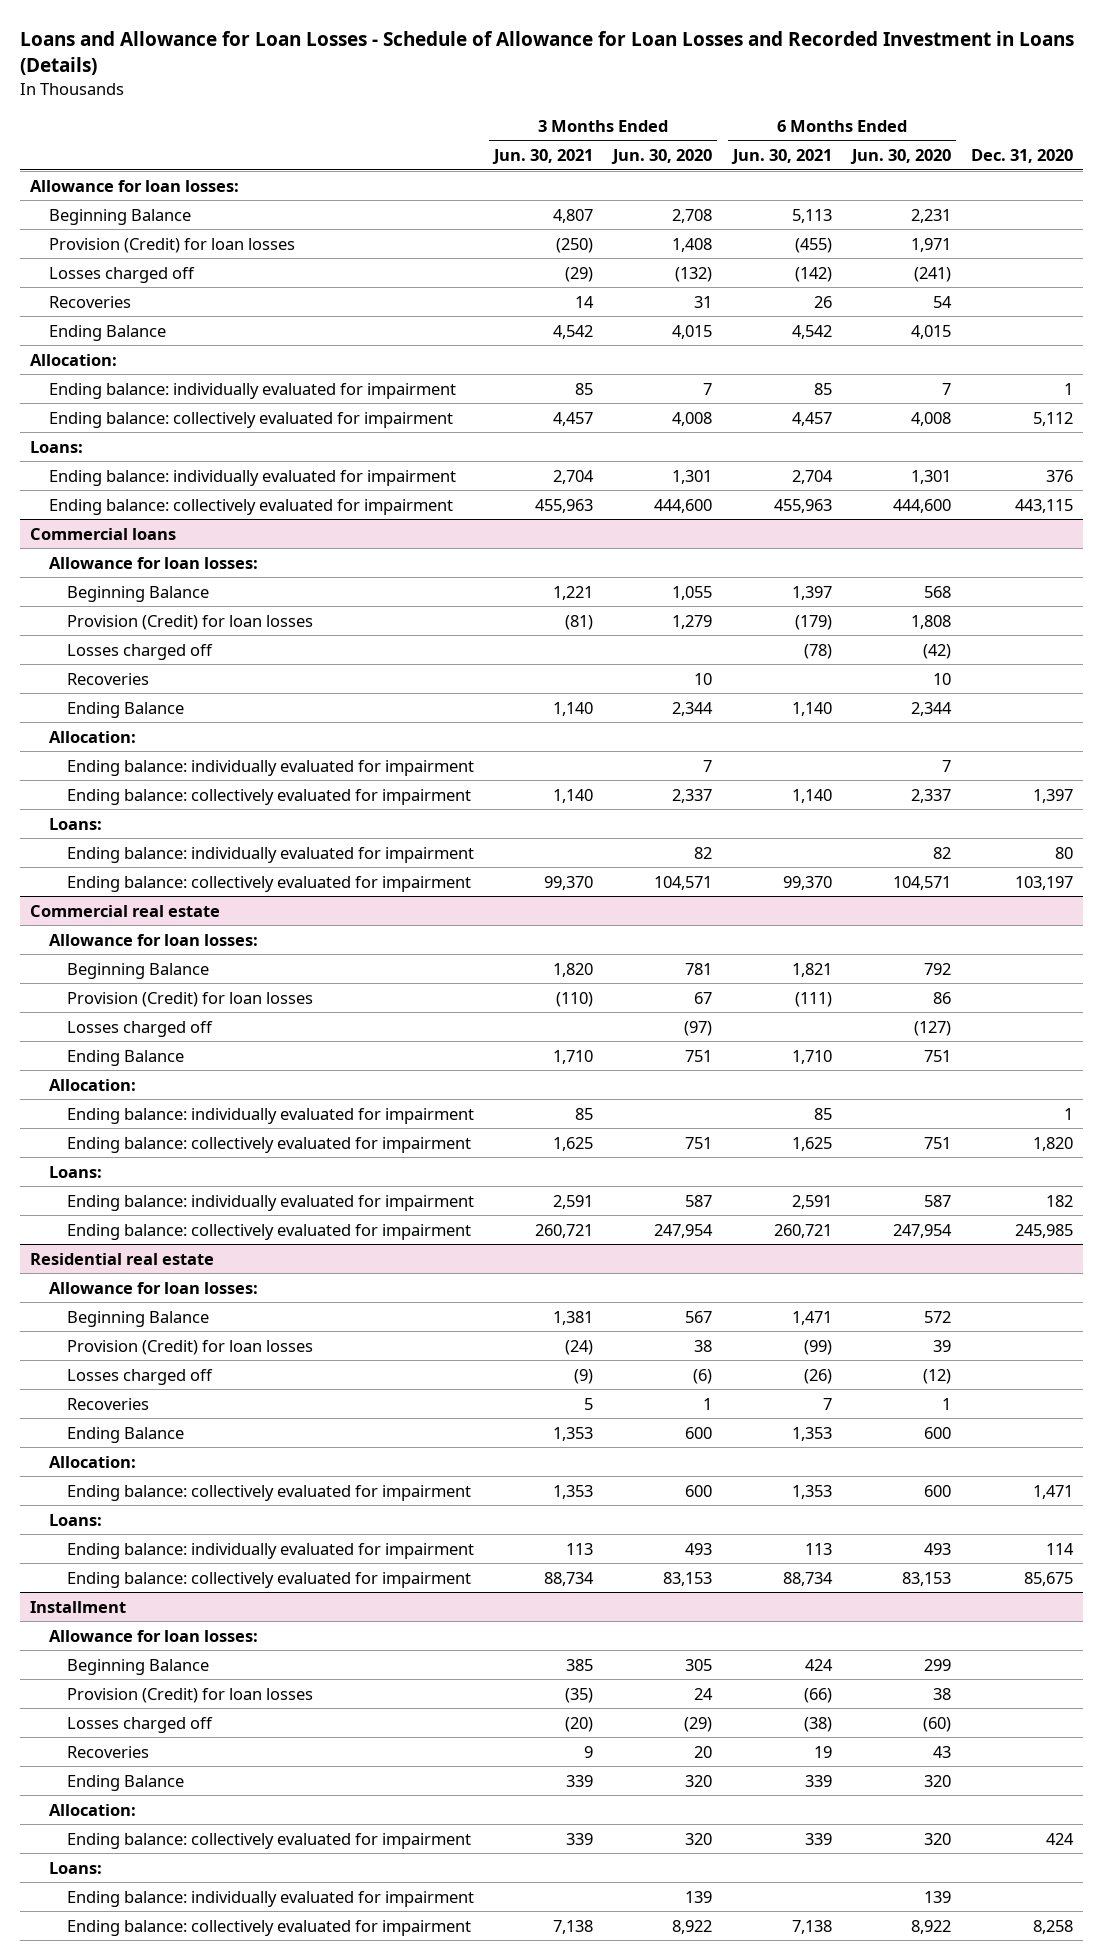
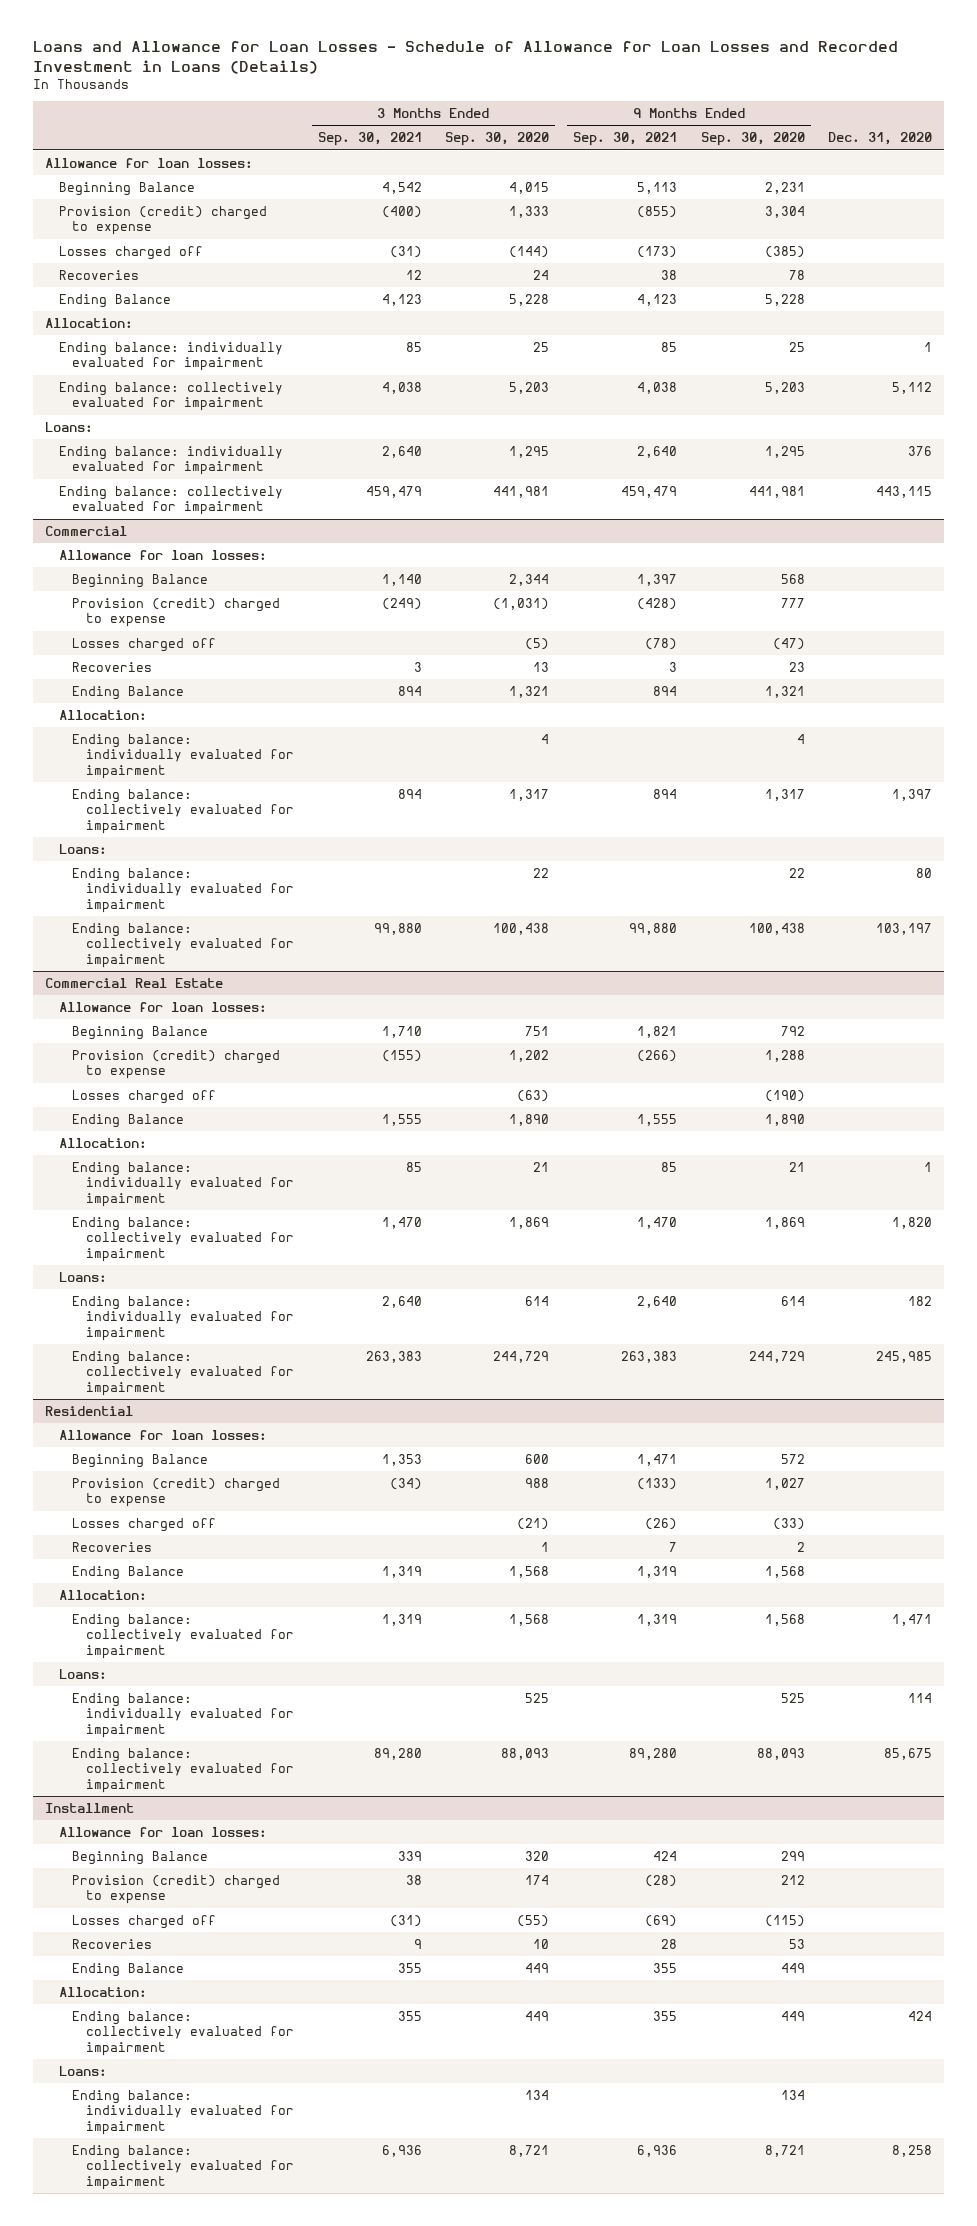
- | 3 Months Ended Jun. 30, 2021 | 3 Months Ended Jun. 30, 2020 | 6 Months Ended Jun. 30, 2021 | 6 Months Ended Jun. 30, 2020 | Dec. 31, 2020
+ | 3 Months Ended Sep. 30, 2021 | 3 Months Ended Sep. 30, 2020 | 9 Months Ended Sep. 30, 2021 | 9 Months Ended Sep. 30, 2020 | Dec. 31, 2020
- Provision (Credit) for loan losses | (250) | 1,408 | (455) | 1,971 |
+ Provision (credit) charged to expense | (400) | 1,333 | (855) | 3,304 |
- Commercial loans
+ Commercial
- Provision (Credit) for loan losses | (81) | 1,279 | (179) | 1,808 |
+ Provision (credit) charged to expense | (249) | (1,031) | (428) | 777 |
- Commercial real estate
+ Commercial Real Estate
- Provision (Credit) for loan losses | (110) | 67 | (111) | 86 |
+ Provision (credit) charged to expense | (155) | 1,202 | (266) | 1,288 |
- Residential real estate
+ Residential
- Provision (Credit) for loan losses | (24) | 38 | (99) | 39 |
+ Provision (credit) charged to expense | (34) | 988 | (133) | 1,027 |
@ Installment
- Provision (Credit) for loan losses | (35) | 24 | (66) | 38 |
+ Provision (credit) charged to expense | 38 | 174 | (28) | 212 |

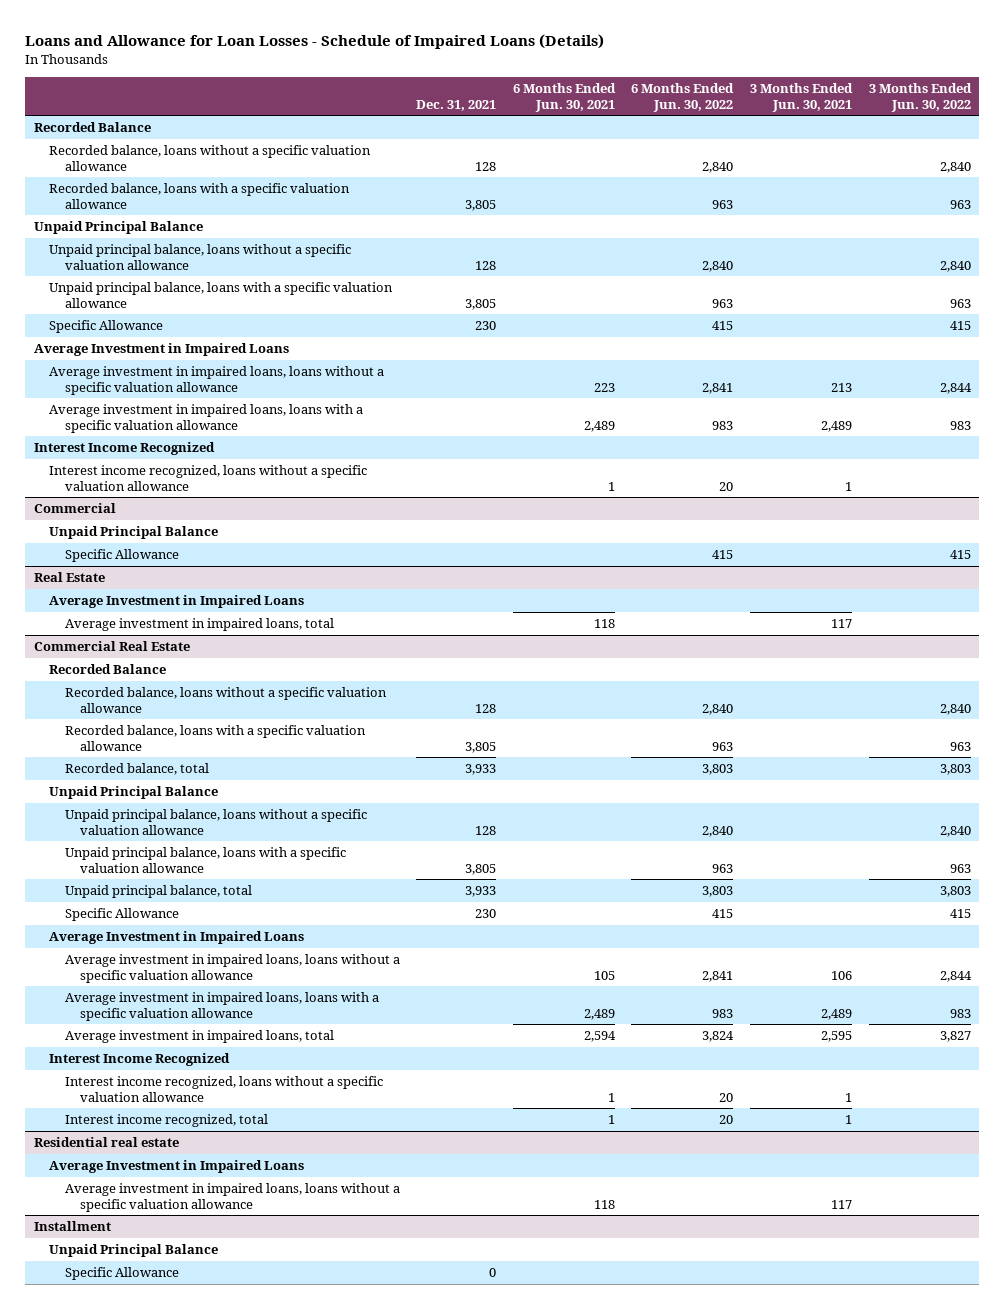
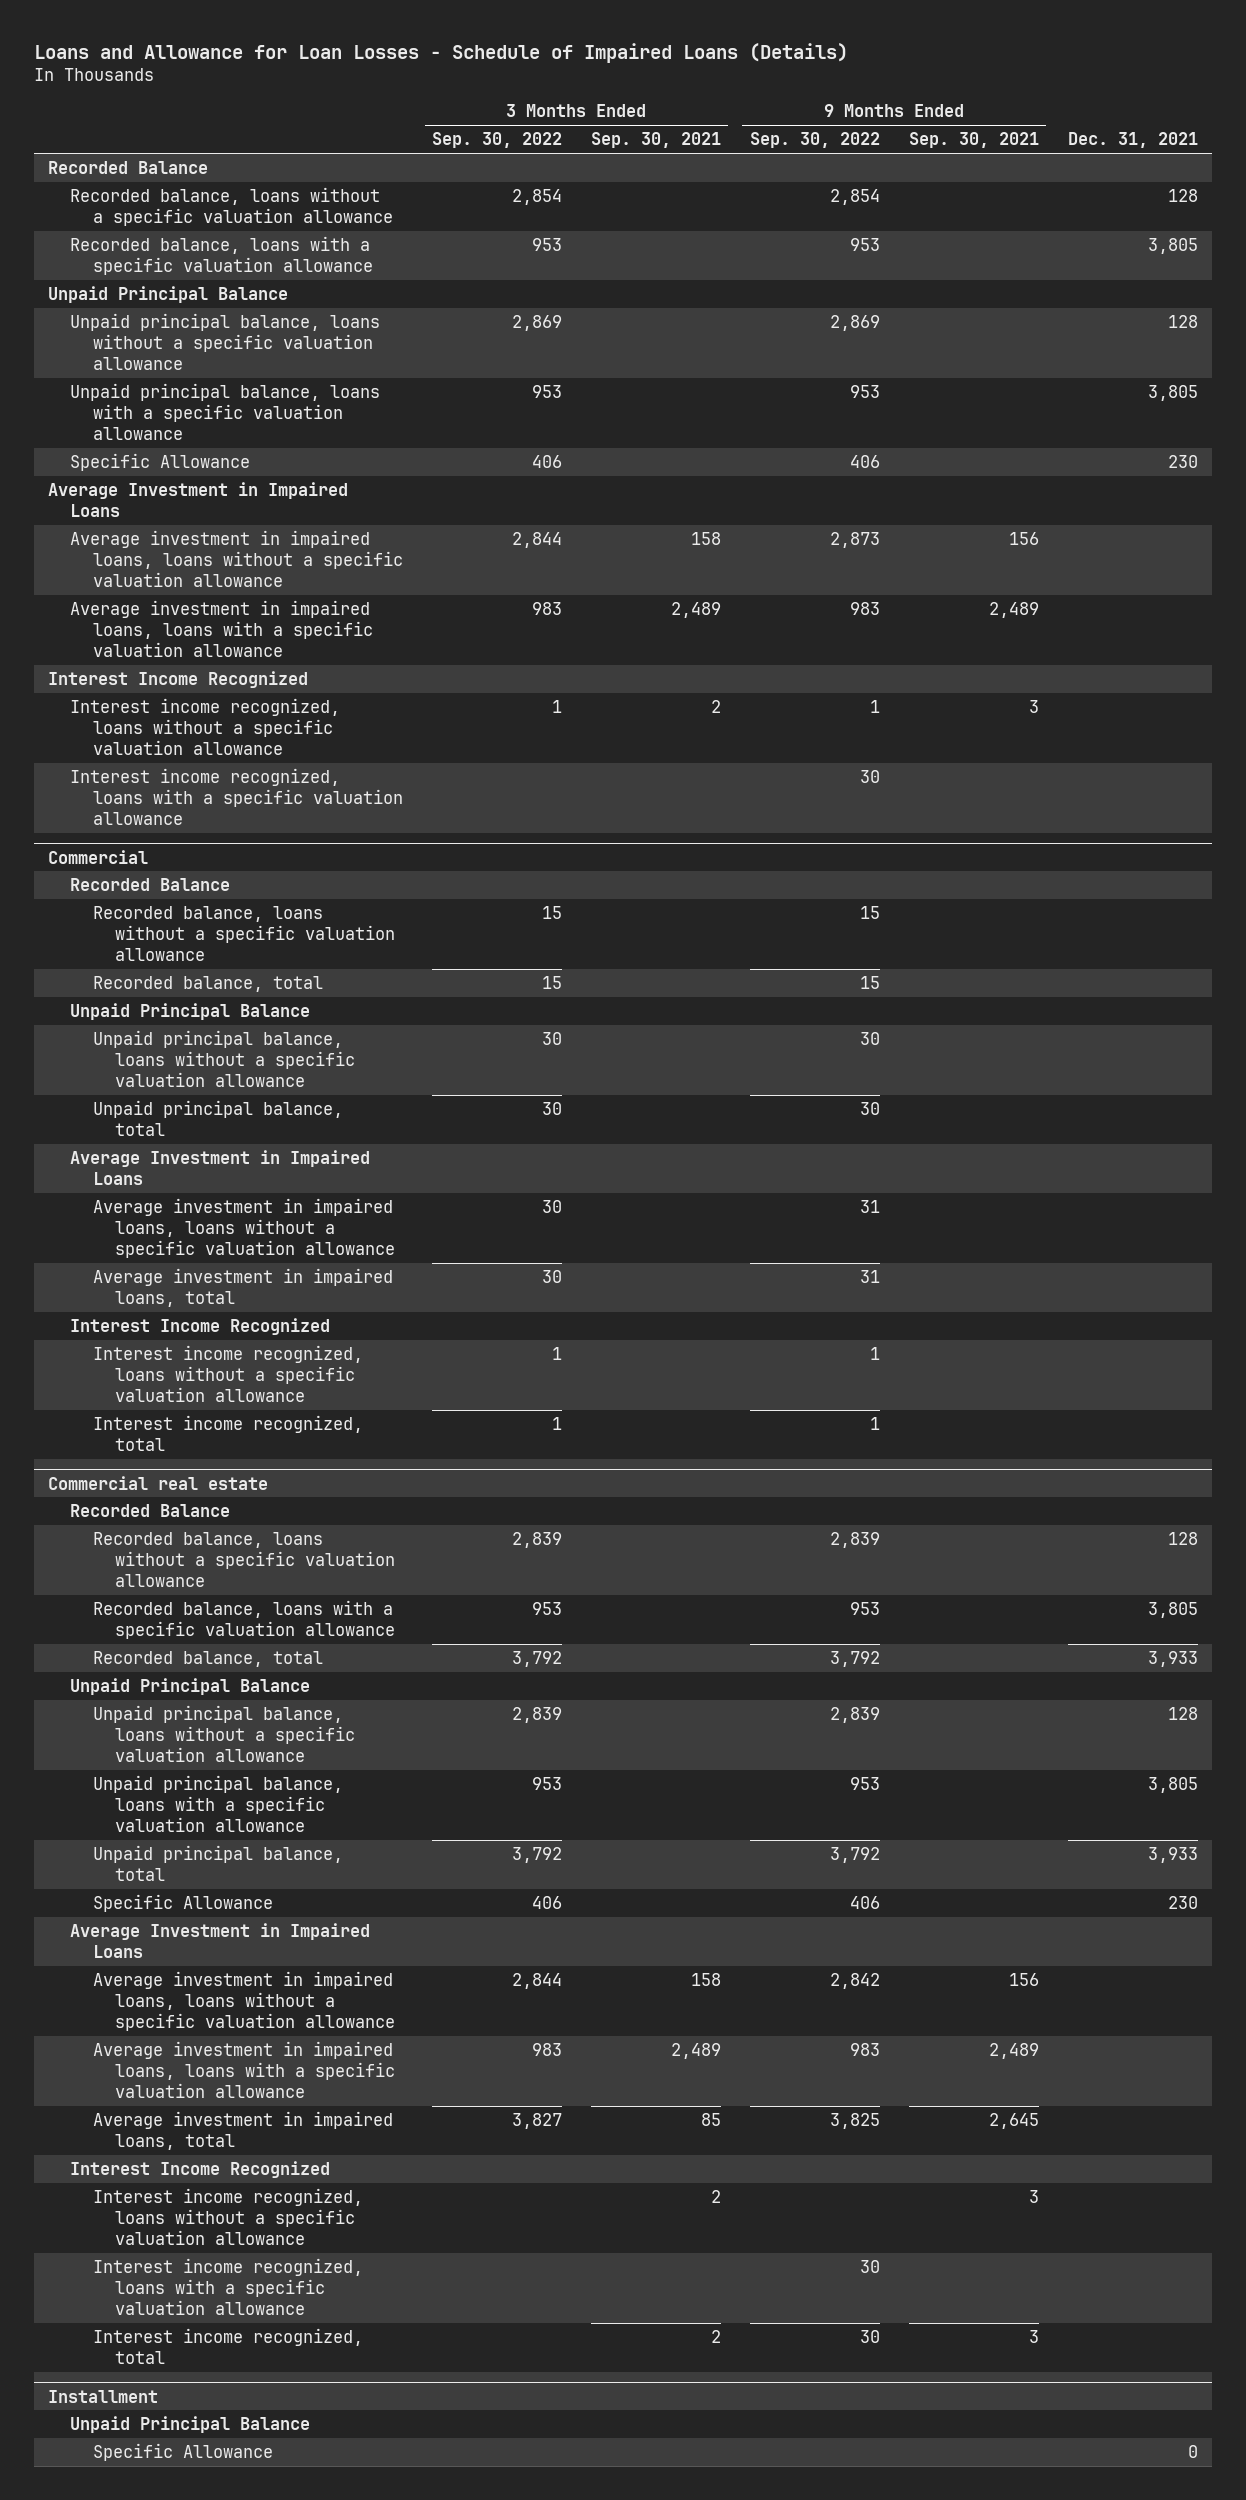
- | Dec. 31, 2021 | 6 Months Ended Jun. 30, 2021 | 6 Months Ended Jun. 30, 2022 | 3 Months Ended Jun. 30, 2021 | 3 Months Ended Jun. 30, 2022
+ | 3 Months Ended Sep. 30, 2022 | 3 Months Ended Sep. 30, 2021 | 9 Months Ended Sep. 30, 2022 | 9 Months Ended Sep. 30, 2021 | Dec. 31, 2021
+ Interest income recognized, loans with a specific valuation allowance | | | 30 | |
@ Commercial
+ Recorded Balance
+ Recorded balance, loans without a specific valuation allowance | 15 | | 15 | |
+ Recorded balance, total | 15 | | 15 | |
- Specific Allowance | | | 415 | | 415
- Real Estate
- Average Investment in Impaired Loans
- Average investment in impaired loans, total | | 118 | | 117 |
- Commercial Real Estate
@ Commercial
+ Unpaid principal balance, loans without a specific valuation allowance | 30 | | 30 | |
+ Unpaid principal balance, total | 30 | | 30 | |
+ Average Investment in Impaired Loans
+ Average investment in impaired loans, loans without a specific valuation allowance | 30 | | 31 | |
+ Average investment in impaired loans, total | 30 | | 31 | |
+ Interest Income Recognized
+ Interest income recognized, loans without a specific valuation allowance | 1 | | 1 | |
+ Interest income recognized, total | 1 | | 1 | |
+ Commercial real estate
+ Interest income recognized, loans with a specific valuation allowance | | | 30 | |
- Residential real estate
- Average Investment in Impaired Loans
- Average investment in impaired loans, loans without a specific valuation allowance | | 118 | | 117 |

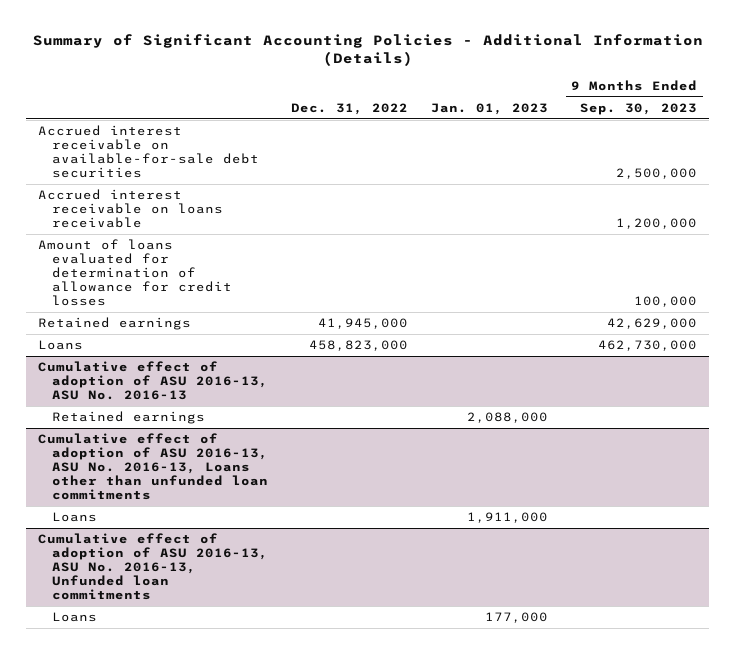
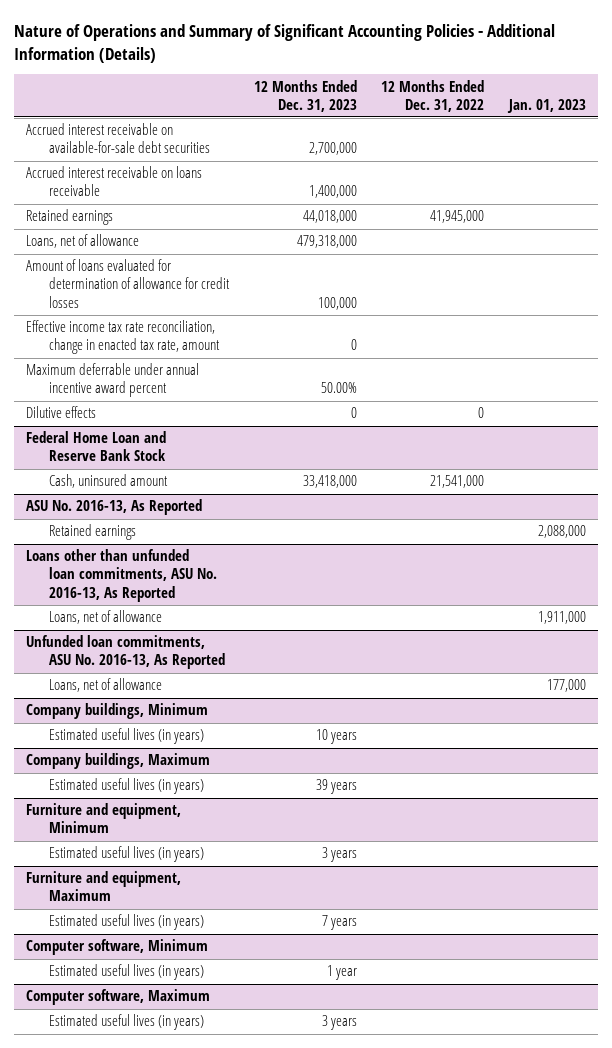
- Summary of Significant Accounting Policies - Additional Information (Details)
+ Nature of Operations and Summary of Significant Accounting Policies - Additional Information (Details)
- | Dec. 31, 2022 | Jan. 01, 2023 | 9 Months Ended Sep. 30, 2023
+ | 12 Months Ended Dec. 31, 2023 | 12 Months Ended Dec. 31, 2022 | Jan. 01, 2023
- Loans | 458,823,000 | | 462,730,000
- Cumulative effect of adoption of ASU 2016-13, ASU No. 2016-13
+ Loans, net of allowance | 479,318,000 | |
moved down: Amount of loans evaluated for determination of allowance for credit losses | 100,000 | |
+ Effective income tax rate reconciliation, change in enacted tax rate, amount | 0 | |
+ Maximum deferrable under annual incentive award percent | 50.00% | |
+ Dilutive effects | 0 | 0 |
+ Federal Home Loan and Reserve Bank Stock
+ Cash, uninsured amount | 33,418,000 | 21,541,000 |
+ ASU No. 2016-13, As Reported
- Cumulative effect of adoption of ASU 2016-13, ASU No. 2016-13, Loans other than unfunded loan commitments
- Loans | | 1,911,000 |
- Cumulative effect of adoption of ASU 2016-13, ASU No. 2016-13, Unfunded loan commitments
- Loans | | 177,000 |
+ Loans other than unfunded loan commitments, ASU No. 2016-13, As Reported
+ Loans, net of allowance | | | 1,911,000
+ Unfunded loan commitments, ASU No. 2016-13, As Reported
+ Loans, net of allowance | | | 177,000
+ Company buildings, Minimum
+ Estimated useful lives (in years) | 10 years | |
+ Company buildings, Maximum
+ Estimated useful lives (in years) | 39 years | |
+ Furniture and equipment, Minimum
+ Estimated useful lives (in years) | 3 years | |
+ Furniture and equipment, Maximum
+ Estimated useful lives (in years) | 7 years | |
+ Computer software, Minimum
+ Estimated useful lives (in years) | 1 year | |
+ Computer software, Maximum
+ Estimated useful lives (in years) | 3 years | |

